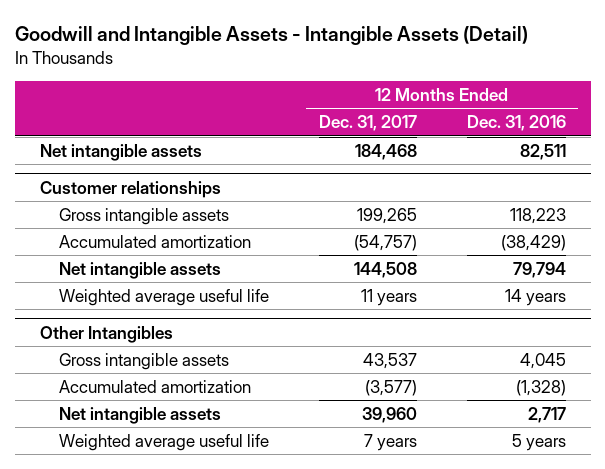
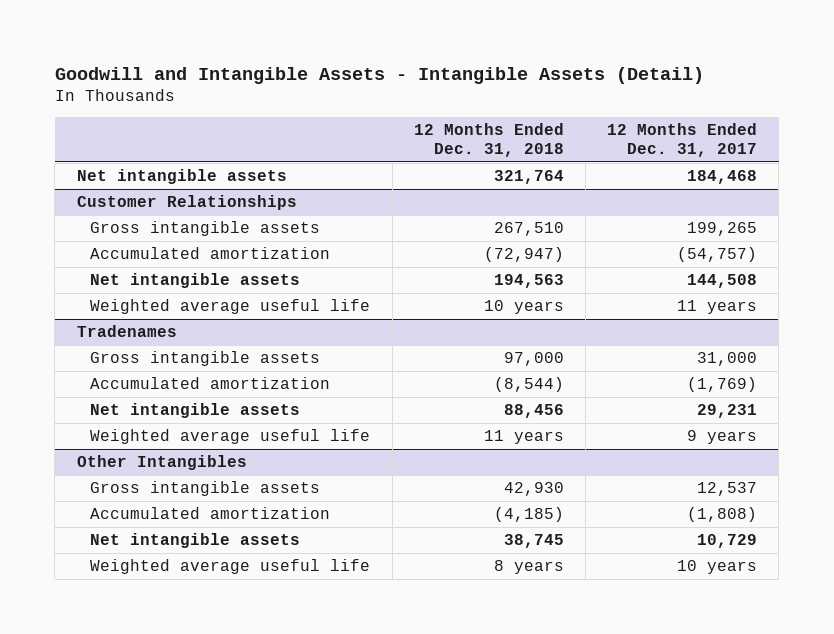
- | 12 Months Ended Dec. 31, 2017 | 12 Months Ended Dec. 31, 2016
+ | 12 Months Ended Dec. 31, 2018 | 12 Months Ended Dec. 31, 2017
- Customer relationships
+ Customer Relationships
+ Tradenames
+ Gross intangible assets | 97,000 | 31,000
+ Accumulated amortization | (8,544) | (1,769)
+ Net intangible assets | 88,456 | 29,231
+ Weighted average useful life | 11 years | 9 years
@ Other Intangibles
- Gross intangible assets | 43,537 | 4,045
- Accumulated amortization | (3,577) | (1,328)
- Net intangible assets | 39,960 | 2,717
- Weighted average useful life | 7 years | 5 years
+ Gross intangible assets | 42,930 | 12,537
+ Accumulated amortization | (4,185) | (1,808)
+ Net intangible assets | 38,745 | 10,729
+ Weighted average useful life | 8 years | 10 years

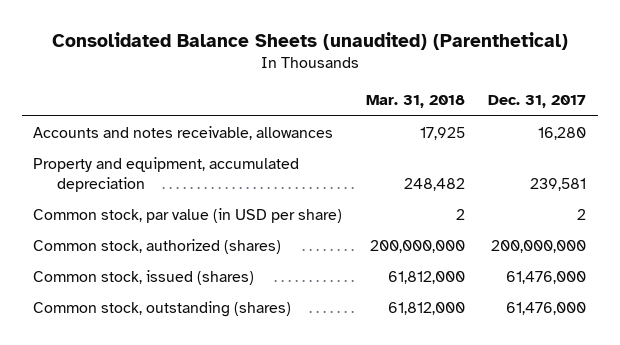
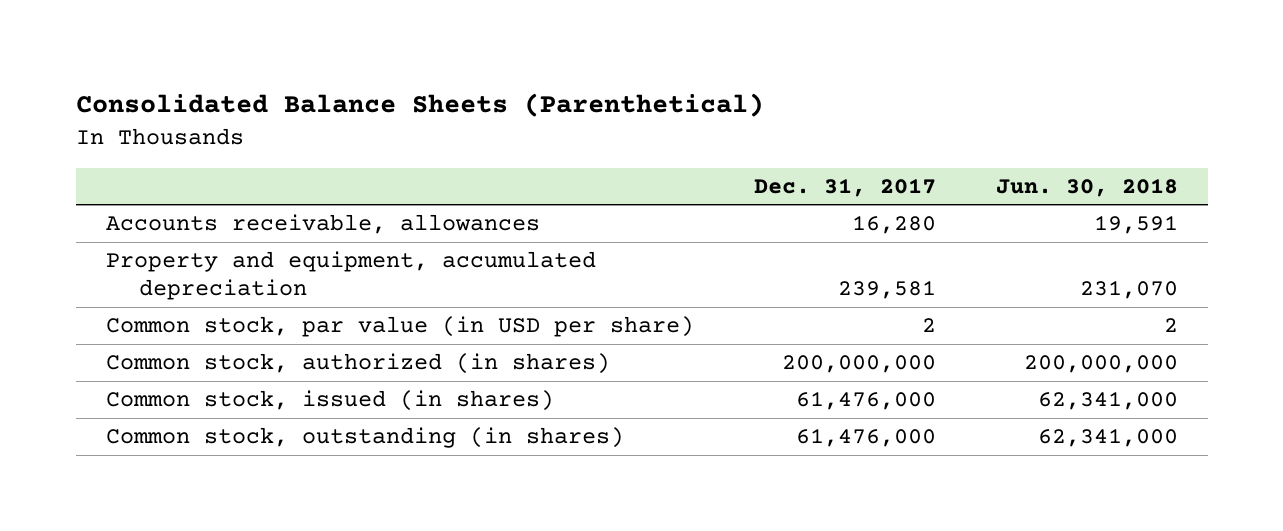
- Consolidated Balance Sheets (unaudited) (Parenthetical)
+ Consolidated Balance Sheets (Parenthetical)
- | Mar. 31, 2018 | Dec. 31, 2017
+ | Dec. 31, 2017 | Jun. 30, 2018
- Accounts and notes receivable, allowances | 17,925 | 16,280
+ Accounts receivable, allowances | 16,280 | 19,591
- Common stock, authorized (shares) | 200,000,000 | 200,000,000
- Common stock, issued (shares) | 61,812,000 | 61,476,000
- Common stock, outstanding (shares) | 61,812,000 | 61,476,000
+ Common stock, authorized (in shares) | 200,000,000 | 200,000,000
+ Common stock, issued (in shares) | 61,476,000 | 62,341,000
+ Common stock, outstanding (in shares) | 61,476,000 | 62,341,000

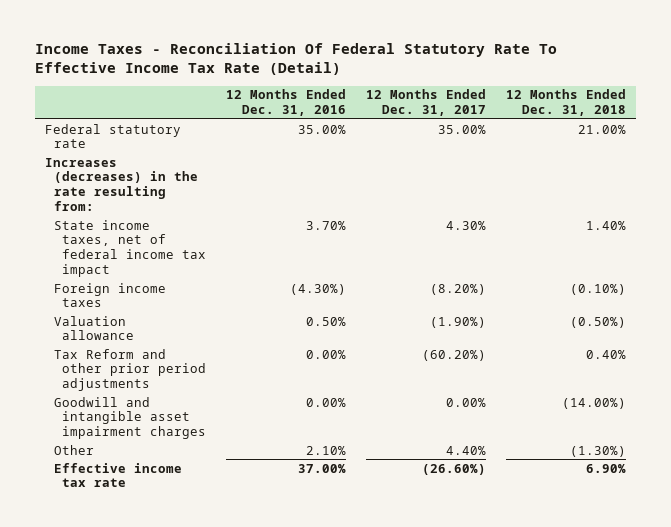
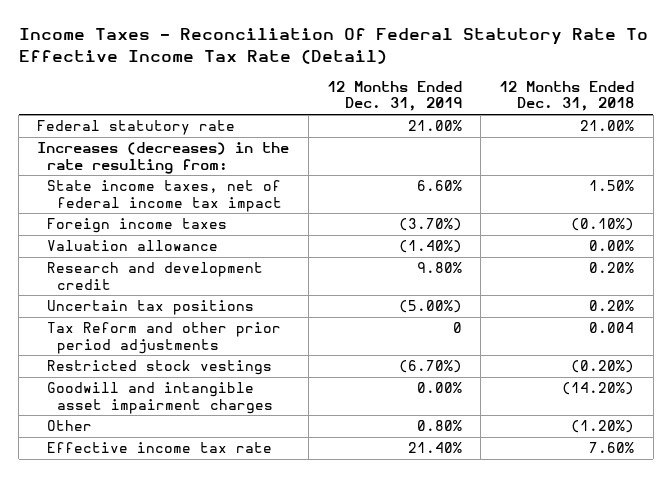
- | 12 Months Ended Dec. 31, 2016 | 12 Months Ended Dec. 31, 2017 | 12 Months Ended Dec. 31, 2018
+ | 12 Months Ended Dec. 31, 2019 | 12 Months Ended Dec. 31, 2018
- State income taxes, net of federal income tax impact | 3.70% | 4.30% | 1.40%
+ State income taxes, net of federal income tax impact | 6.60% | 1.50%
- Valuation allowance | 0.50% | (1.90%) | (0.50%)
- Tax Reform and other prior period adjustments | 0.00% | (60.20%) | 0.40%
- Goodwill and intangible asset impairment charges | 0.00% | 0.00% | (14.00%)
- Other | 2.10% | 4.40% | (1.30%)
- Effective income tax rate | 37.00% | (26.60%) | 6.90%
+ Valuation allowance | (1.40%) | 0.00%
+ Research and development credit | 9.80% | 0.20%
+ Uncertain tax positions | (5.00%) | 0.20%
+ Tax Reform and other prior period adjustments | 0 | 0.004
+ Restricted stock vestings | (6.70%) | (0.20%)
+ Goodwill and intangible asset impairment charges | 0.00% | (14.20%)
+ Other | 0.80% | (1.20%)
+ Effective income tax rate | 21.40% | 7.60%

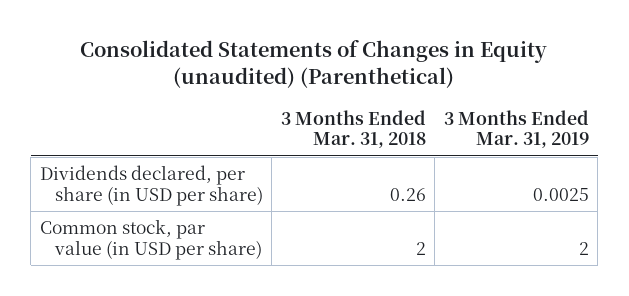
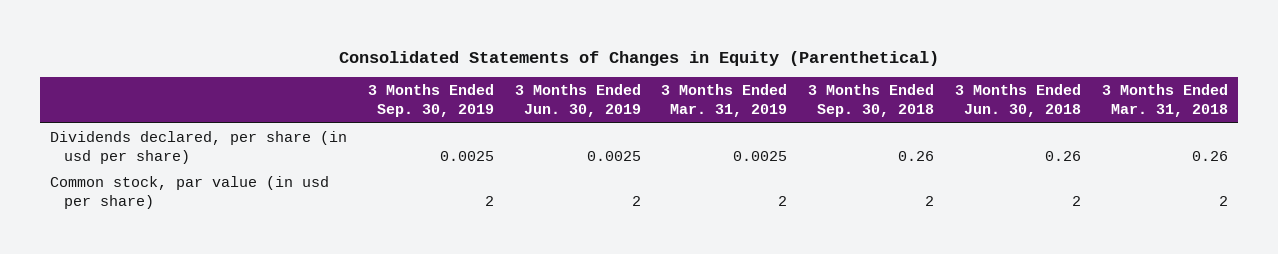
- Consolidated Statements of Changes in Equity (unaudited) (Parenthetical)
+ Consolidated Statements of Changes in Equity (Parenthetical)
- | 3 Months Ended Mar. 31, 2018 | 3 Months Ended Mar. 31, 2019
+ | 3 Months Ended Sep. 30, 2019 | 3 Months Ended Jun. 30, 2019 | 3 Months Ended Mar. 31, 2019 | 3 Months Ended Sep. 30, 2018 | 3 Months Ended Jun. 30, 2018 | 3 Months Ended Mar. 31, 2018
- Dividends declared, per share (in USD per share) | 0.26 | 0.0025
- Common stock, par value (in USD per share) | 2 | 2
+ Dividends declared, per share (in usd per share) | 0.0025 | 0.0025 | 0.0025 | 0.26 | 0.26 | 0.26
+ Common stock, par value (in usd per share) | 2 | 2 | 2 | 2 | 2 | 2

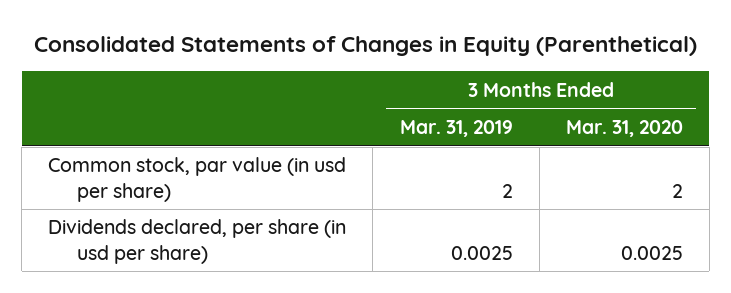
- | 3 Months Ended Sep. 30, 2019 | 3 Months Ended Jun. 30, 2019 | 3 Months Ended Mar. 31, 2019 | 3 Months Ended Sep. 30, 2018 | 3 Months Ended Jun. 30, 2018 | 3 Months Ended Mar. 31, 2018
+ | 3 Months Ended Mar. 31, 2019 | 3 Months Ended Mar. 31, 2020
moved down: Dividends declared, per share (in usd per share) | 0.0025 | 0.0025

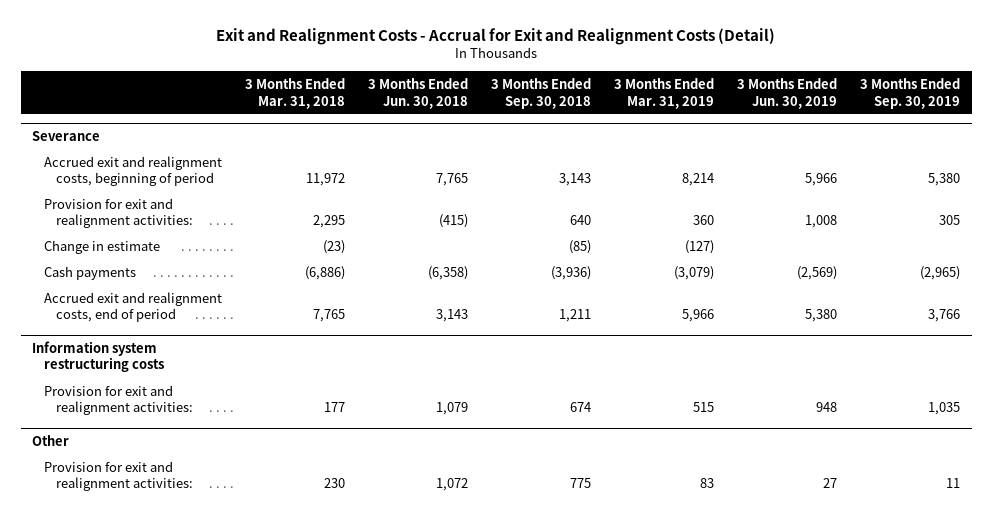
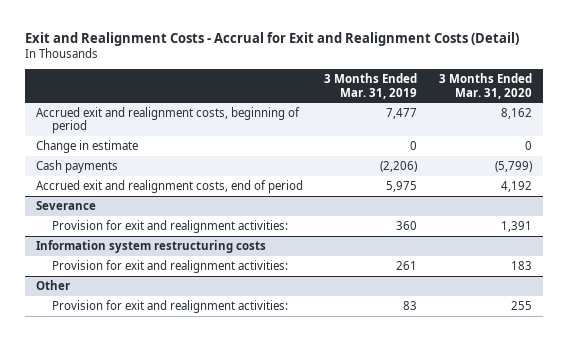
- | 3 Months Ended Mar. 31, 2018 | 3 Months Ended Jun. 30, 2018 | 3 Months Ended Sep. 30, 2018 | 3 Months Ended Mar. 31, 2019 | 3 Months Ended Jun. 30, 2019 | 3 Months Ended Sep. 30, 2019
+ | 3 Months Ended Mar. 31, 2019 | 3 Months Ended Mar. 31, 2020
+ Accrued exit and realignment costs, beginning of period | 7,477 | 8,162
+ Change in estimate | 0 | 0
+ Cash payments | (2,206) | (5,799)
+ Accrued exit and realignment costs, end of period | 5,975 | 4,192
@ Severance
- Accrued exit and realignment costs, beginning of period | 11,972 | 7,765 | 3,143 | 8,214 | 5,966 | 5,380
- Change in estimate | (23) | | (85) | (127) | |
- Cash payments | (6,886) | (6,358) | (3,936) | (3,079) | (2,569) | (2,965)
- Accrued exit and realignment costs, end of period | 7,765 | 3,143 | 1,211 | 5,966 | 5,380 | 3,766
@ Information system restructuring costs
- Provision for exit and realignment activities: | 177 | 1,079 | 674 | 515 | 948 | 1,035
+ Provision for exit and realignment activities: | 261 | 183

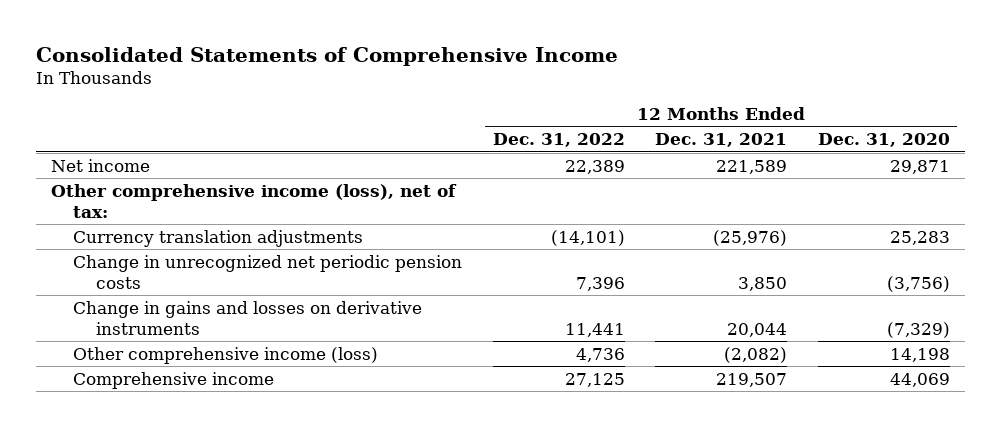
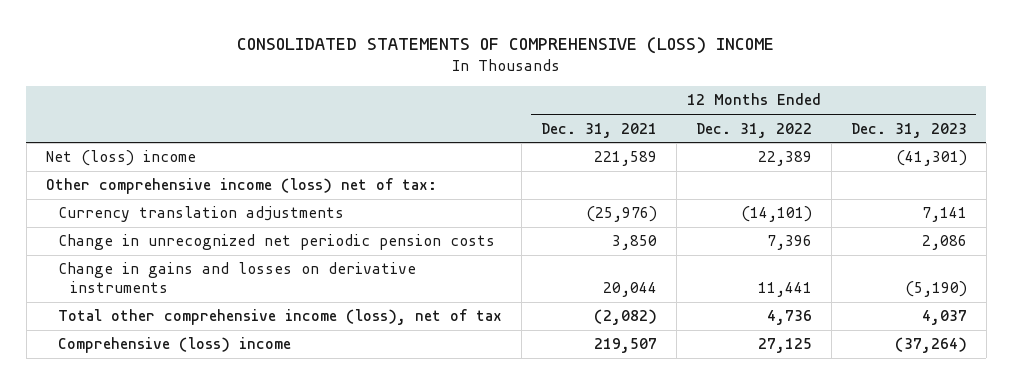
- Consolidated Statements of Comprehensive Income
+ CONSOLIDATED STATEMENTS OF COMPREHENSIVE (LOSS) INCOME
- | 12 Months Ended Dec. 31, 2022 | 12 Months Ended Dec. 31, 2021 | 12 Months Ended Dec. 31, 2020
+ | 12 Months Ended Dec. 31, 2021 | 12 Months Ended Dec. 31, 2022 | 12 Months Ended Dec. 31, 2023
- Net income | 22,389 | 221,589 | 29,871
- Other comprehensive income (loss), net of tax:
+ Net (loss) income | 221,589 | 22,389 | (41,301)
+ Other comprehensive income (loss) net of tax:
- Other comprehensive income (loss) | 4,736 | (2,082) | 14,198
- Comprehensive income | 27,125 | 219,507 | 44,069
+ Total other comprehensive income (loss), net of tax | (2,082) | 4,736 | 4,037
+ Comprehensive (loss) income | 219,507 | 27,125 | (37,264)

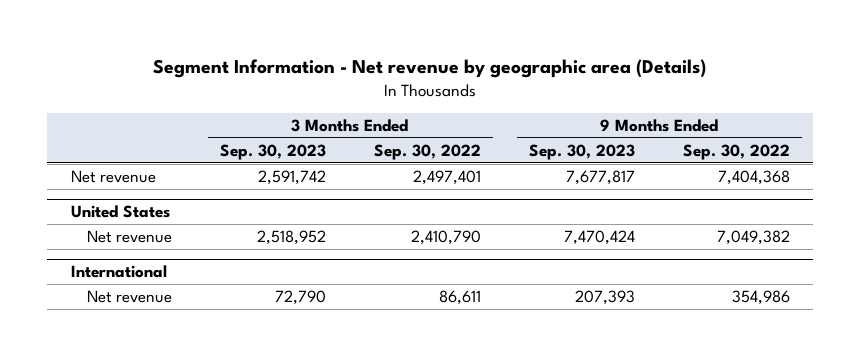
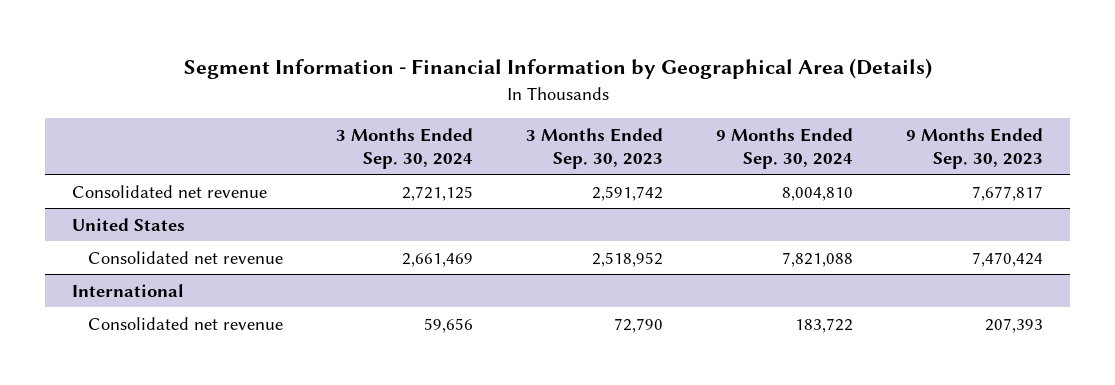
- Segment Information - Net revenue by geographic area (Details)
+ Segment Information - Financial Information by Geographical Area (Details)
- | 3 Months Ended Sep. 30, 2023 | 3 Months Ended Sep. 30, 2022 | 9 Months Ended Sep. 30, 2023 | 9 Months Ended Sep. 30, 2022
+ | 3 Months Ended Sep. 30, 2024 | 3 Months Ended Sep. 30, 2023 | 9 Months Ended Sep. 30, 2024 | 9 Months Ended Sep. 30, 2023
- Net revenue | 2,591,742 | 2,497,401 | 7,677,817 | 7,404,368
+ Consolidated net revenue | 2,721,125 | 2,591,742 | 8,004,810 | 7,677,817
@ United States
- Net revenue | 2,518,952 | 2,410,790 | 7,470,424 | 7,049,382
+ Consolidated net revenue | 2,661,469 | 2,518,952 | 7,821,088 | 7,470,424
@ International
- Net revenue | 72,790 | 86,611 | 207,393 | 354,986
+ Consolidated net revenue | 59,656 | 72,790 | 183,722 | 207,393

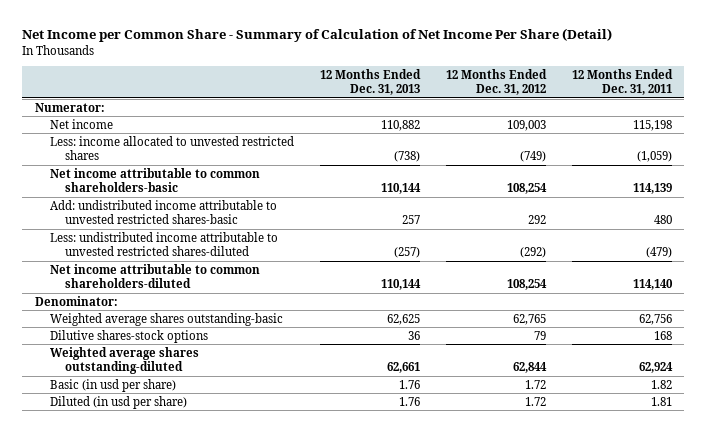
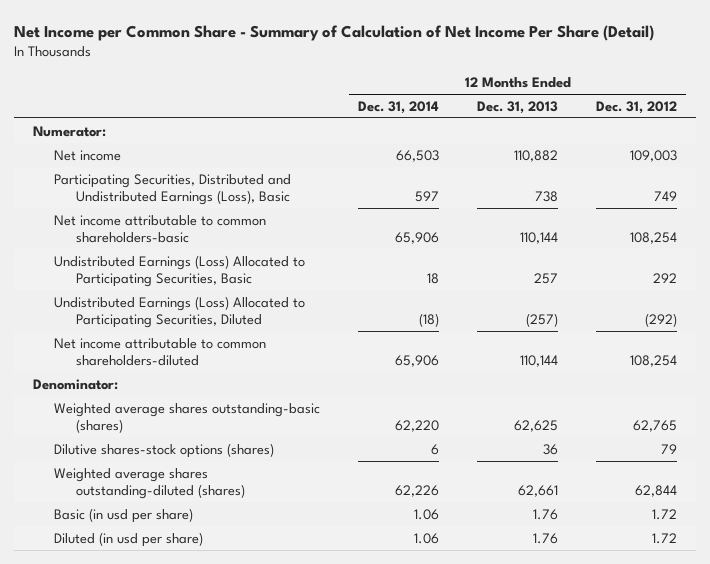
- | 12 Months Ended Dec. 31, 2013 | 12 Months Ended Dec. 31, 2012 | 12 Months Ended Dec. 31, 2011
+ | 12 Months Ended Dec. 31, 2014 | 12 Months Ended Dec. 31, 2013 | 12 Months Ended Dec. 31, 2012
- Less: income allocated to unvested restricted shares | (738) | (749) | (1,059)
+ Participating Securities, Distributed and Undistributed Earnings (Loss), Basic | 597 | 738 | 749
- Add: undistributed income attributable to unvested restricted shares-basic | 257 | 292 | 480
- Less: undistributed income attributable to unvested restricted shares-diluted | (257) | (292) | (479)
+ Undistributed Earnings (Loss) Allocated to Participating Securities, Basic | 18 | 257 | 292
+ Undistributed Earnings (Loss) Allocated to Participating Securities, Diluted | (18) | (257) | (292)
- Weighted average shares outstanding-basic | 62,625 | 62,765 | 62,756
- Dilutive shares-stock options | 36 | 79 | 168
- Weighted average shares outstanding-diluted | 62,661 | 62,844 | 62,924
+ Weighted average shares outstanding-basic (shares) | 62,220 | 62,625 | 62,765
+ Dilutive shares-stock options (shares) | 6 | 36 | 79
+ Weighted average shares outstanding-diluted (shares) | 62,226 | 62,661 | 62,844

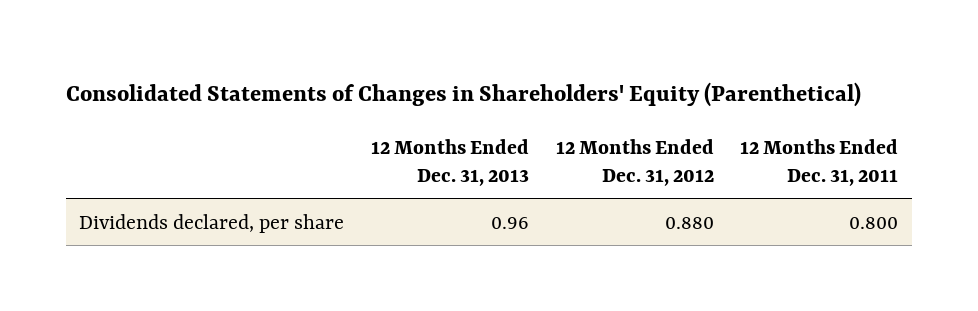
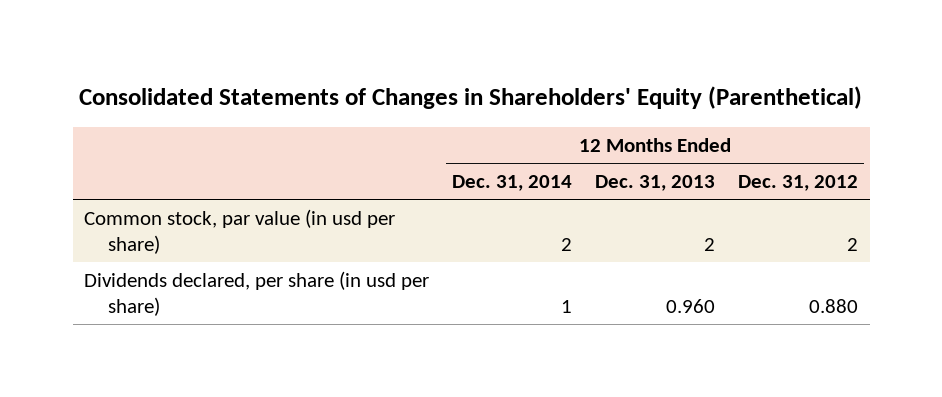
- | 12 Months Ended Dec. 31, 2013 | 12 Months Ended Dec. 31, 2012 | 12 Months Ended Dec. 31, 2011
+ | 12 Months Ended Dec. 31, 2014 | 12 Months Ended Dec. 31, 2013 | 12 Months Ended Dec. 31, 2012
- Dividends declared, per share | 0.96 | 0.880 | 0.800
+ Common stock, par value (in usd per share) | 2 | 2 | 2
+ Dividends declared, per share (in usd per share) | 1 | 0.960 | 0.880

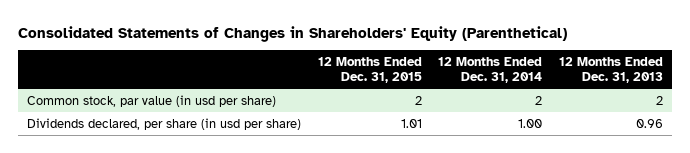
- | 12 Months Ended Dec. 31, 2014 | 12 Months Ended Dec. 31, 2013 | 12 Months Ended Dec. 31, 2012
+ | 12 Months Ended Dec. 31, 2015 | 12 Months Ended Dec. 31, 2014 | 12 Months Ended Dec. 31, 2013
- Dividends declared, per share (in usd per share) | 1 | 0.960 | 0.880
+ Dividends declared, per share (in usd per share) | 1.01 | 1.00 | 0.96

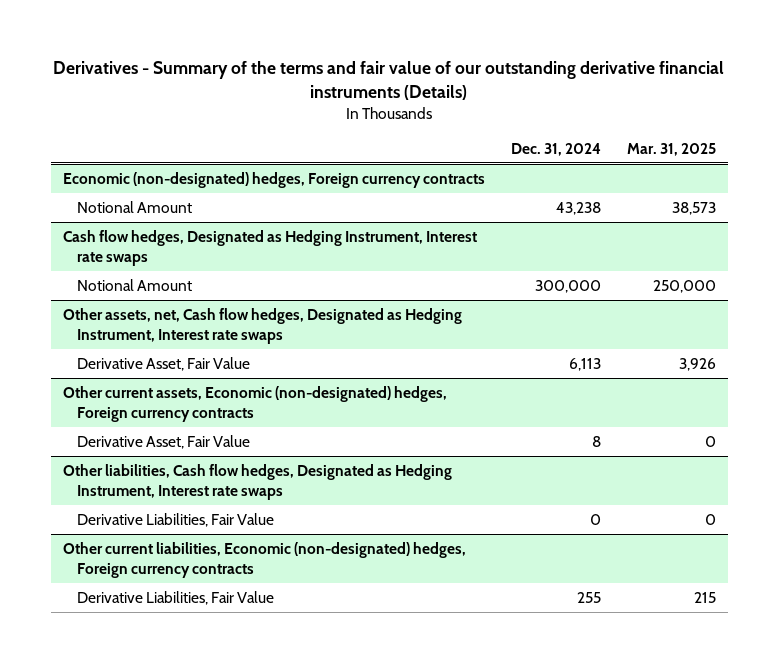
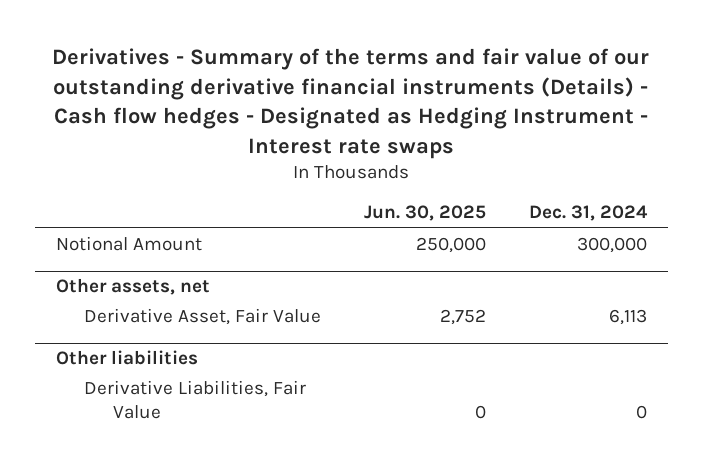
- Derivatives - Summary of the terms and fair value of our outstanding derivative financial instruments (Details)
+ Derivatives - Summary of the terms and fair value of our outstanding derivative financial instruments (Details) - Cash flow hedges - Designated as Hedging Instrument - Interest rate swaps
- | Dec. 31, 2024 | Mar. 31, 2025
+ | Jun. 30, 2025 | Dec. 31, 2024
- Economic (non-designated) hedges, Foreign currency contracts
- Notional Amount | 43,238 | 38,573
- Cash flow hedges, Designated as Hedging Instrument, Interest rate swaps
- Other assets, net, Cash flow hedges, Designated as Hedging Instrument, Interest rate swaps
+ Other assets, net
- Other current assets, Economic (non-designated) hedges, Foreign currency contracts
- Derivative Asset, Fair Value | 8 | 0
- Other liabilities, Cash flow hedges, Designated as Hedging Instrument, Interest rate swaps
+ Other liabilities
- Other current liabilities, Economic (non-designated) hedges, Foreign currency contracts
- Derivative Liabilities, Fair Value | 255 | 215

